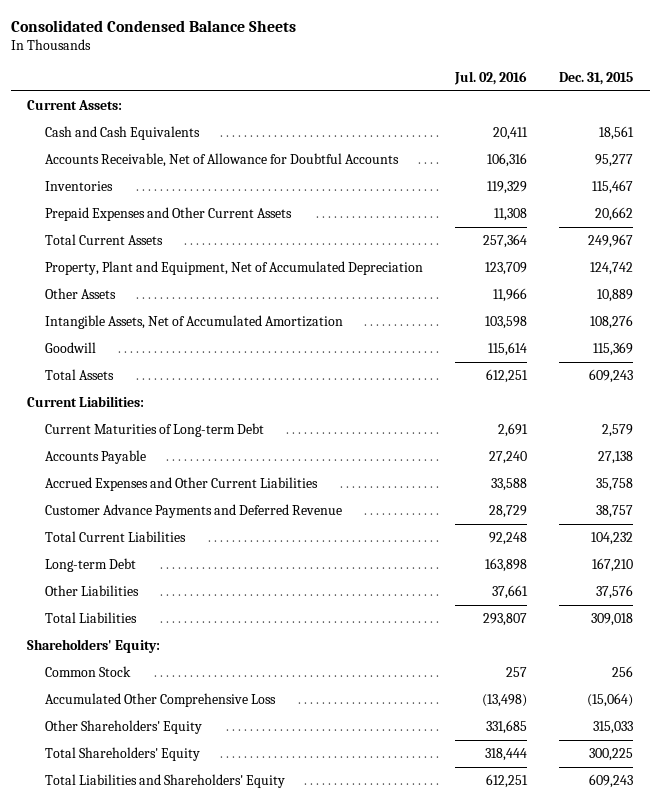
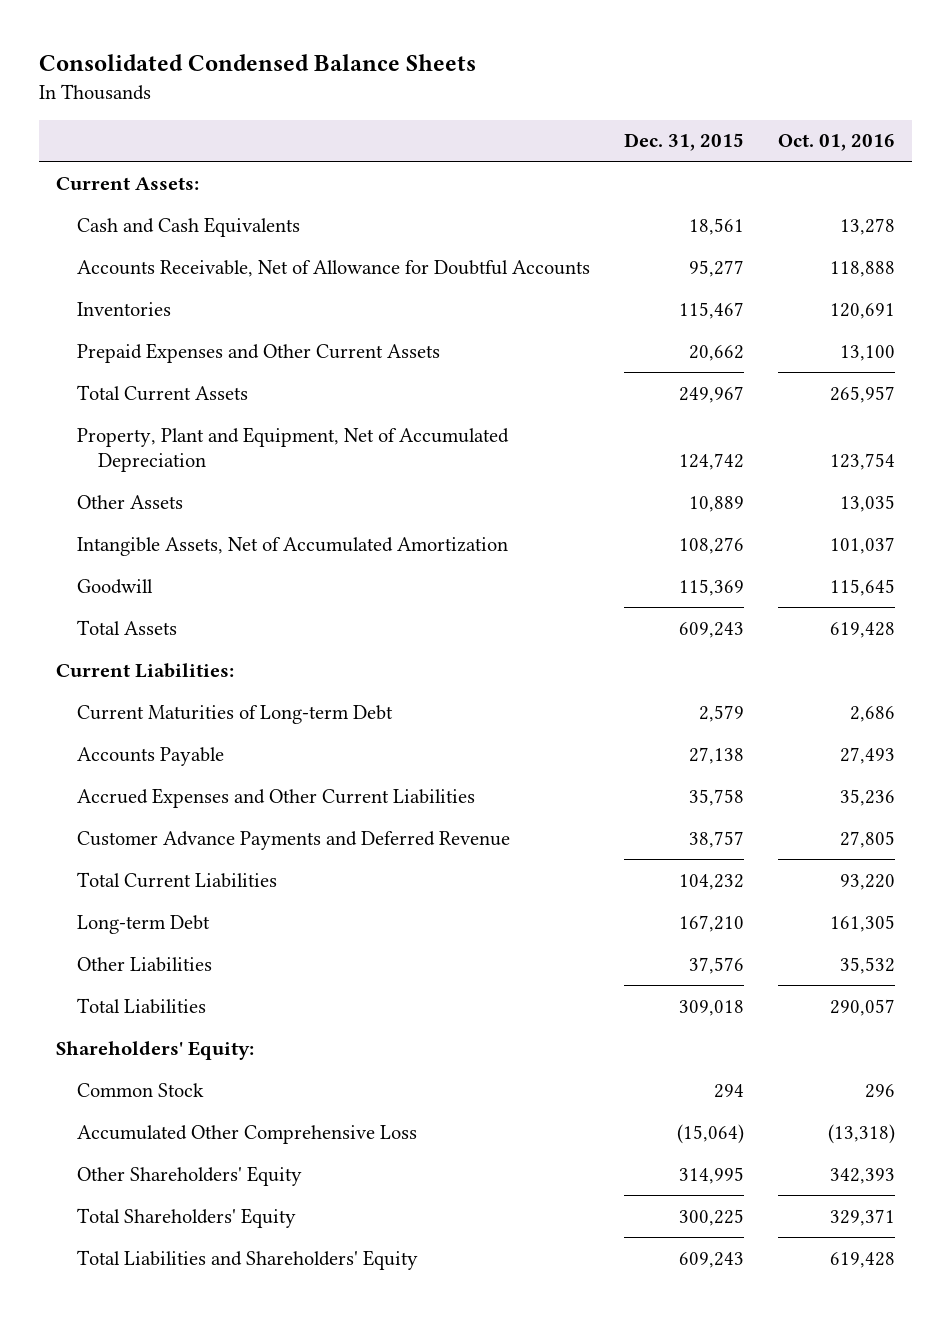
- | Jul. 02, 2016 | Dec. 31, 2015
+ | Dec. 31, 2015 | Oct. 01, 2016
- Common Stock | 257 | 256
+ Common Stock | 294 | 296
- Other Shareholders' Equity | 331,685 | 315,033
+ Other Shareholders' Equity | 314,995 | 342,393

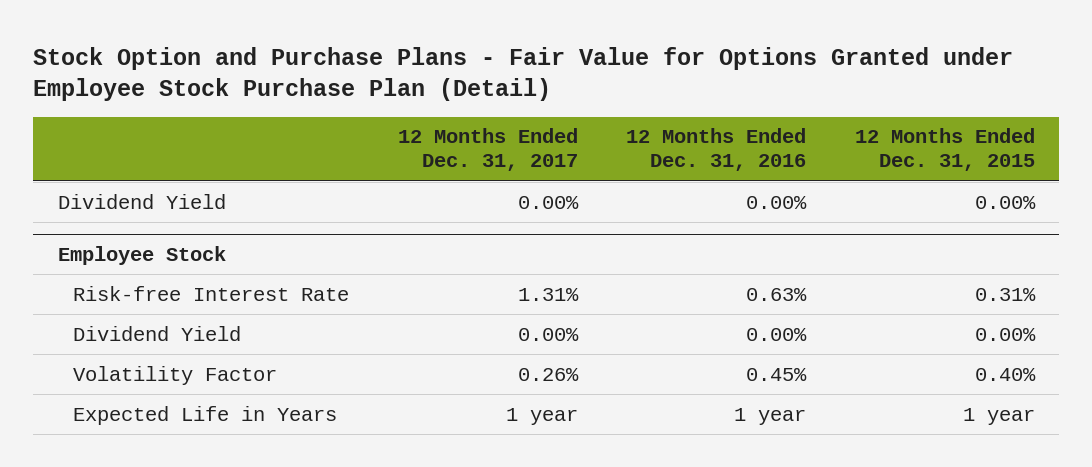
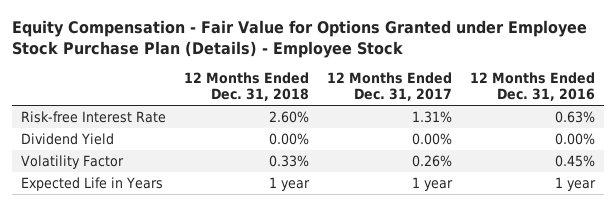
- Stock Option and Purchase Plans - Fair Value for Options Granted under Employee Stock Purchase Plan (Detail)
+ Equity Compensation - Fair Value for Options Granted under Employee Stock Purchase Plan (Details) - Employee Stock
- | 12 Months Ended Dec. 31, 2017 | 12 Months Ended Dec. 31, 2016 | 12 Months Ended Dec. 31, 2015
+ | 12 Months Ended Dec. 31, 2018 | 12 Months Ended Dec. 31, 2017 | 12 Months Ended Dec. 31, 2016
- Dividend Yield | 0.00% | 0.00% | 0.00%
- Employee Stock

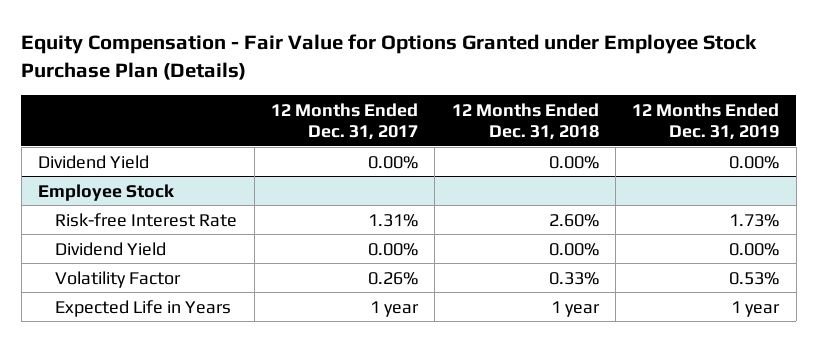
- Equity Compensation - Fair Value for Options Granted under Employee Stock Purchase Plan (Details) - Employee Stock
+ Equity Compensation - Fair Value for Options Granted under Employee Stock Purchase Plan (Details)
- | 12 Months Ended Dec. 31, 2018 | 12 Months Ended Dec. 31, 2017 | 12 Months Ended Dec. 31, 2016
+ | 12 Months Ended Dec. 31, 2017 | 12 Months Ended Dec. 31, 2018 | 12 Months Ended Dec. 31, 2019
+ Dividend Yield | 0.00% | 0.00% | 0.00%
+ Employee Stock

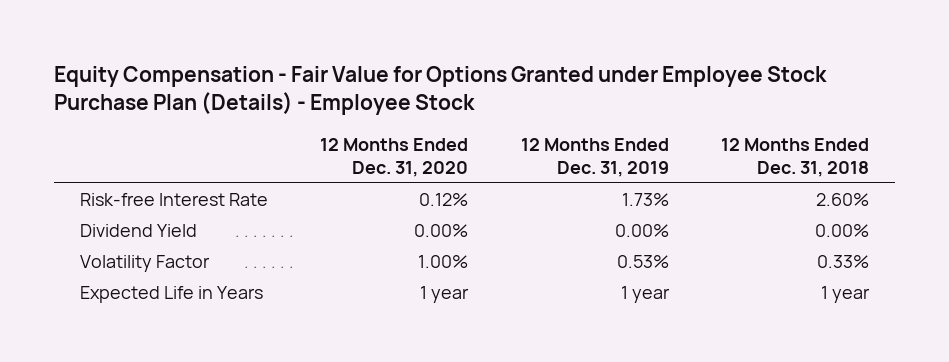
- Equity Compensation - Fair Value for Options Granted under Employee Stock Purchase Plan (Details)
+ Equity Compensation - Fair Value for Options Granted under Employee Stock Purchase Plan (Details) - Employee Stock
- | 12 Months Ended Dec. 31, 2017 | 12 Months Ended Dec. 31, 2018 | 12 Months Ended Dec. 31, 2019
+ | 12 Months Ended Dec. 31, 2020 | 12 Months Ended Dec. 31, 2019 | 12 Months Ended Dec. 31, 2018
- Dividend Yield | 0.00% | 0.00% | 0.00%
- Employee Stock

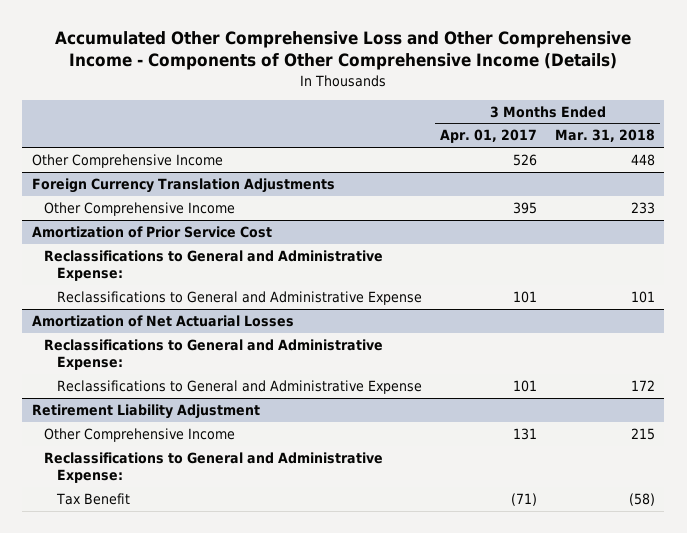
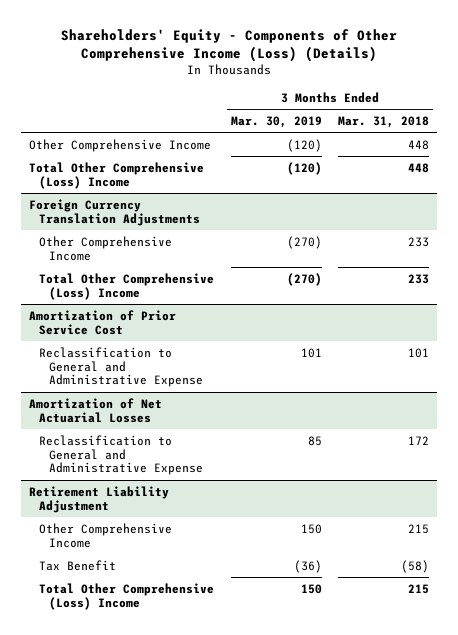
- Accumulated Other Comprehensive Loss and Other Comprehensive Income - Components of Other Comprehensive Income (Details)
+ Shareholders' Equity - Components of Other Comprehensive Income (Loss) (Details)
- | 3 Months Ended Apr. 01, 2017 | 3 Months Ended Mar. 31, 2018
+ | 3 Months Ended Mar. 30, 2019 | 3 Months Ended Mar. 31, 2018
+ Total Other Comprehensive (Loss) Income | (120) | 448
@ Foreign Currency Translation Adjustments
+ Total Other Comprehensive (Loss) Income | (270) | 233
@ Amortization of Prior Service Cost
- Reclassifications to General and Administrative Expense:
- Reclassifications to General and Administrative Expense | 101 | 101
+ Reclassification to General and Administrative Expense | 101 | 101
@ Amortization of Net Actuarial Losses
- Reclassifications to General and Administrative Expense:
- Reclassifications to General and Administrative Expense | 101 | 172
+ Reclassification to General and Administrative Expense | 85 | 172
@ Retirement Liability Adjustment
- Reclassifications to General and Administrative Expense:
+ Total Other Comprehensive (Loss) Income | 150 | 215

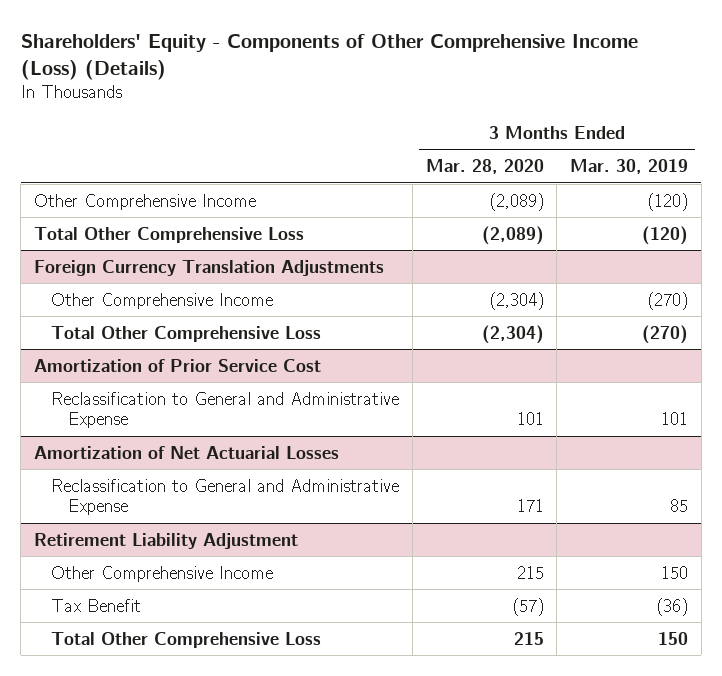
- | 3 Months Ended Mar. 30, 2019 | 3 Months Ended Mar. 31, 2018
+ | 3 Months Ended Mar. 28, 2020 | 3 Months Ended Mar. 30, 2019
- Total Other Comprehensive (Loss) Income | (120) | 448
+ Total Other Comprehensive Loss | (2,089) | (120)
@ Foreign Currency Translation Adjustments
- Total Other Comprehensive (Loss) Income | (270) | 233
+ Total Other Comprehensive Loss | (2,304) | (270)
@ Retirement Liability Adjustment
- Total Other Comprehensive (Loss) Income | 150 | 215
+ Total Other Comprehensive Loss | 215 | 150

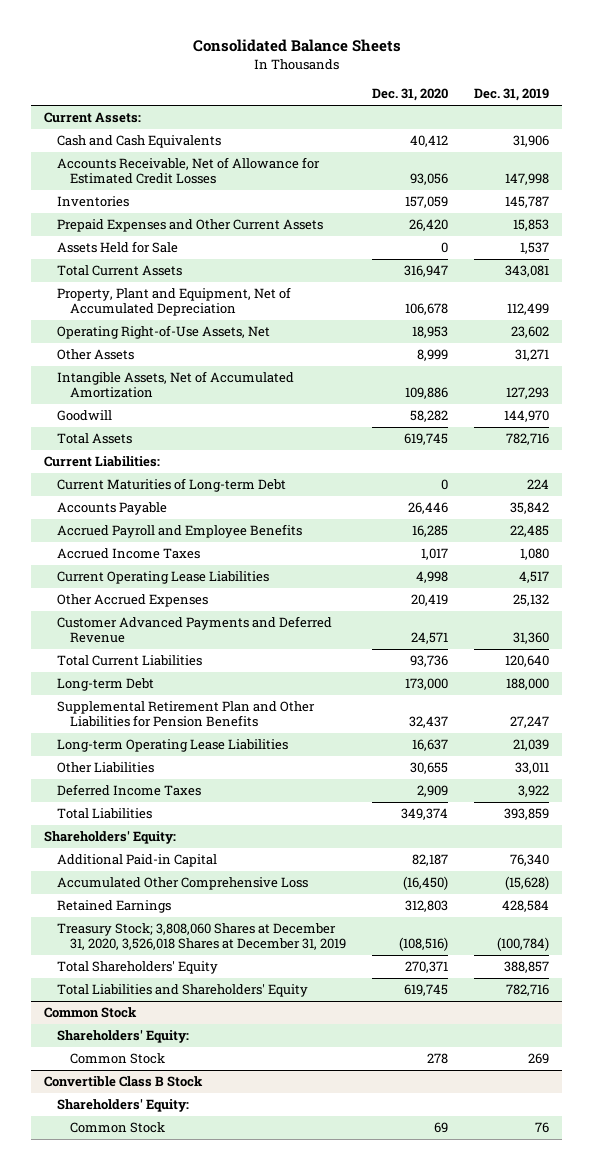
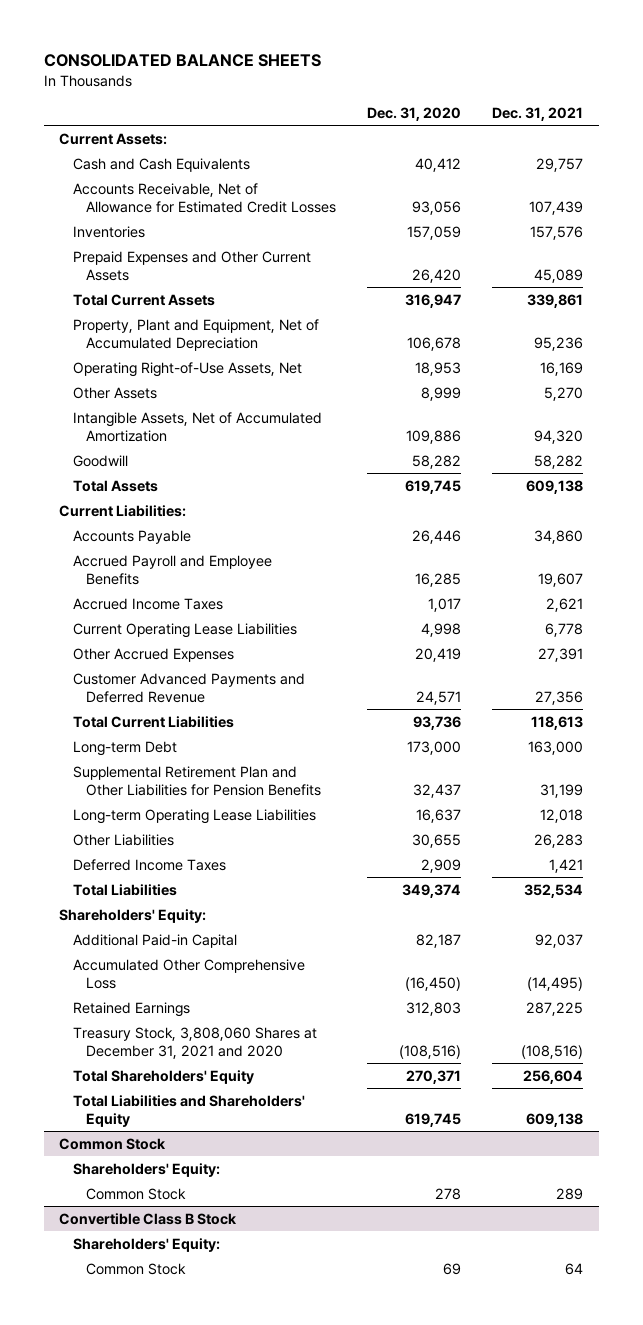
- Consolidated Balance Sheets
+ CONSOLIDATED BALANCE SHEETS
- | Dec. 31, 2020 | Dec. 31, 2019
+ | Dec. 31, 2020 | Dec. 31, 2021
- Assets Held for Sale | 0 | 1,537
- Current Maturities of Long-term Debt | 0 | 224
- Treasury Stock; 3,808,060 Shares at December 31, 2020, 3,526,018 Shares at December 31, 2019 | (108,516) | (100,784)
+ Treasury Stock, 3,808,060 Shares at December 31, 2021 and 2020 | (108,516) | (108,516)

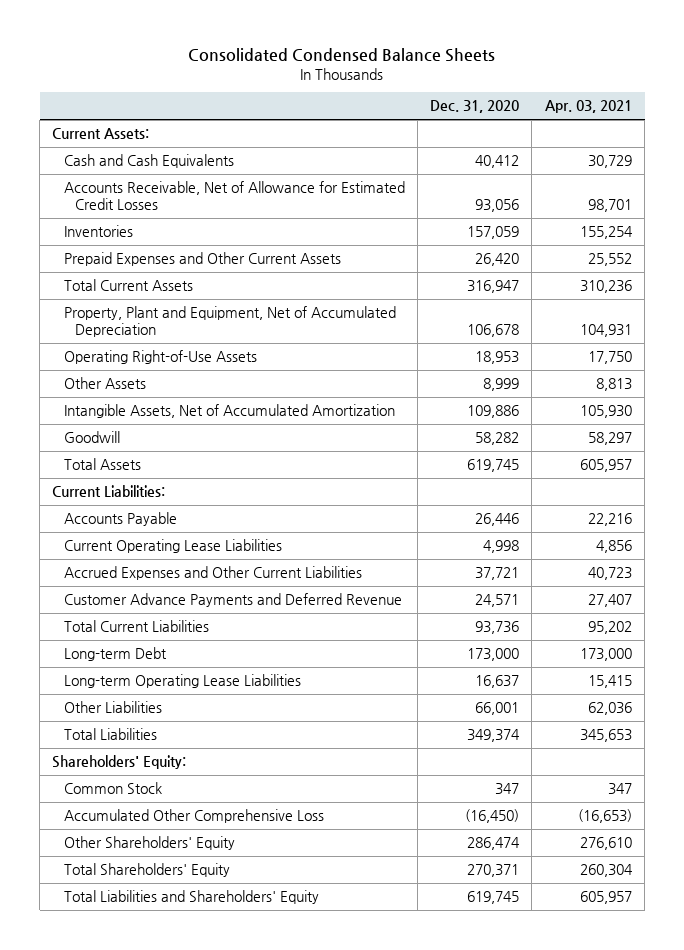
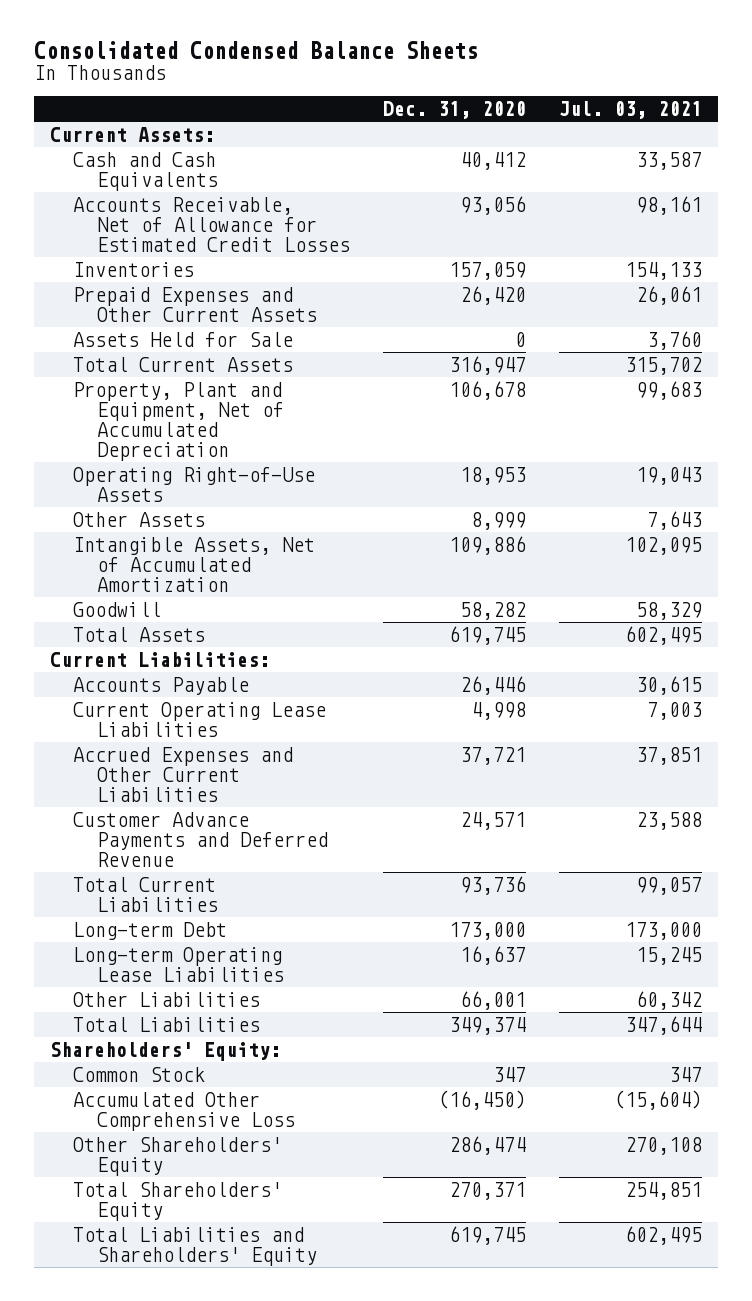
- | Dec. 31, 2020 | Apr. 03, 2021
+ | Dec. 31, 2020 | Jul. 03, 2021
+ Assets Held for Sale | 0 | 3,760

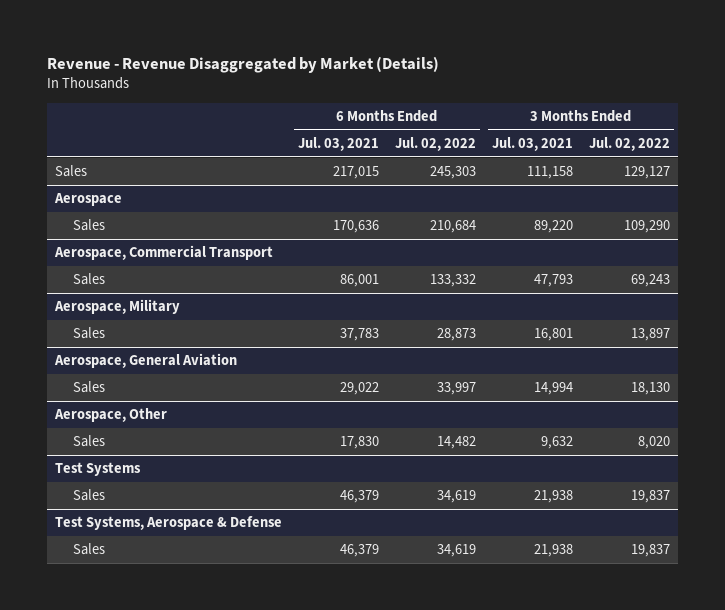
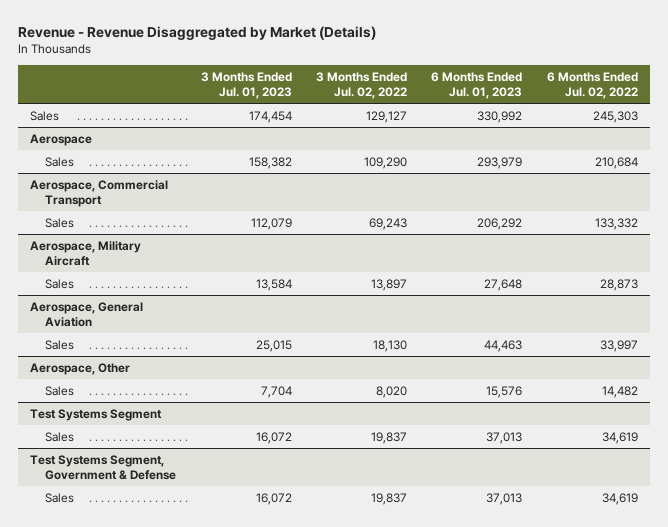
- | 6 Months Ended Jul. 03, 2021 | 6 Months Ended Jul. 02, 2022 | 3 Months Ended Jul. 03, 2021 | 3 Months Ended Jul. 02, 2022
+ | 3 Months Ended Jul. 01, 2023 | 3 Months Ended Jul. 02, 2022 | 6 Months Ended Jul. 01, 2023 | 6 Months Ended Jul. 02, 2022
- Aerospace, Military
+ Aerospace, Military Aircraft
- Test Systems
+ Test Systems Segment
- Test Systems, Aerospace & Defense
+ Test Systems Segment, Government & Defense

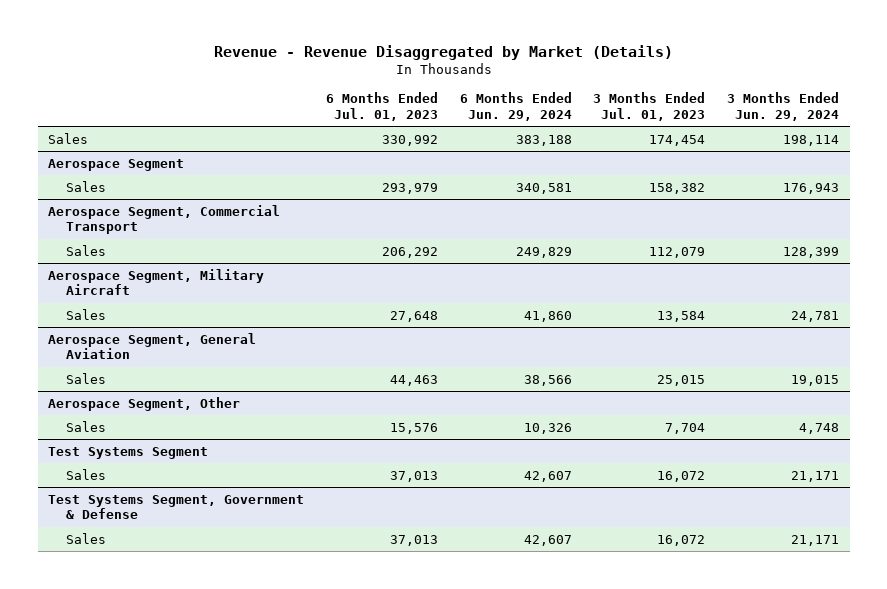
- | 3 Months Ended Jul. 01, 2023 | 3 Months Ended Jul. 02, 2022 | 6 Months Ended Jul. 01, 2023 | 6 Months Ended Jul. 02, 2022
+ | 6 Months Ended Jul. 01, 2023 | 6 Months Ended Jun. 29, 2024 | 3 Months Ended Jul. 01, 2023 | 3 Months Ended Jun. 29, 2024
- Aerospace
+ Aerospace Segment
- Aerospace, Commercial Transport
+ Aerospace Segment, Commercial Transport
- Aerospace, Military Aircraft
+ Aerospace Segment, Military Aircraft
- Aerospace, General Aviation
+ Aerospace Segment, General Aviation
- Aerospace, Other
+ Aerospace Segment, Other

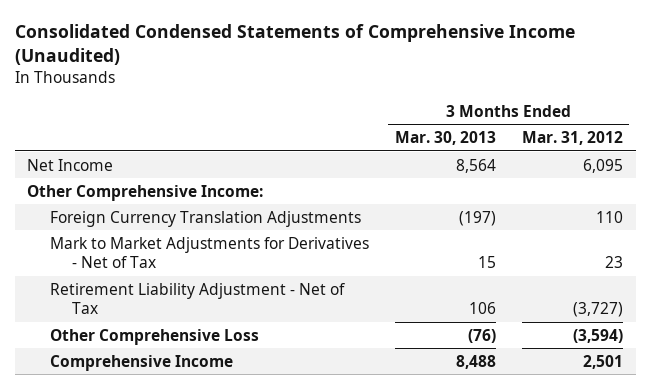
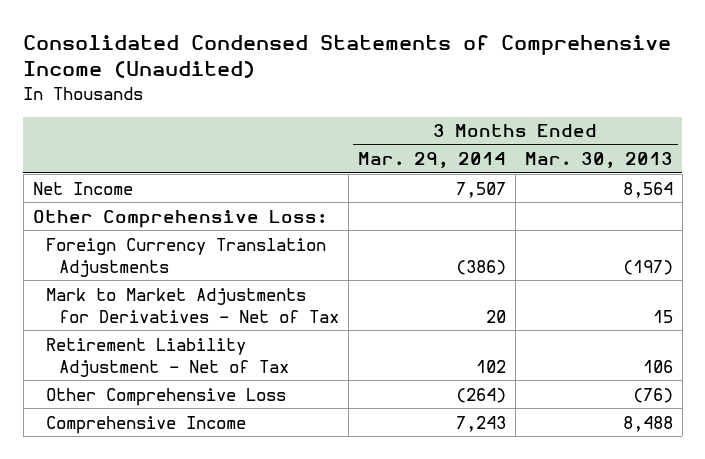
- | 3 Months Ended Mar. 30, 2013 | 3 Months Ended Mar. 31, 2012
+ | 3 Months Ended Mar. 29, 2014 | 3 Months Ended Mar. 30, 2013
- Other Comprehensive Income:
+ Other Comprehensive Loss:

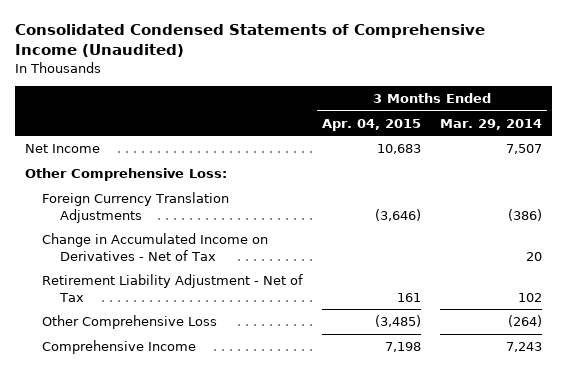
- | 3 Months Ended Mar. 29, 2014 | 3 Months Ended Mar. 30, 2013
+ | 3 Months Ended Apr. 04, 2015 | 3 Months Ended Mar. 29, 2014
- Mark to Market Adjustments for Derivatives - Net of Tax | 20 | 15
+ Change in Accumulated Income on Derivatives - Net of Tax | | 20

